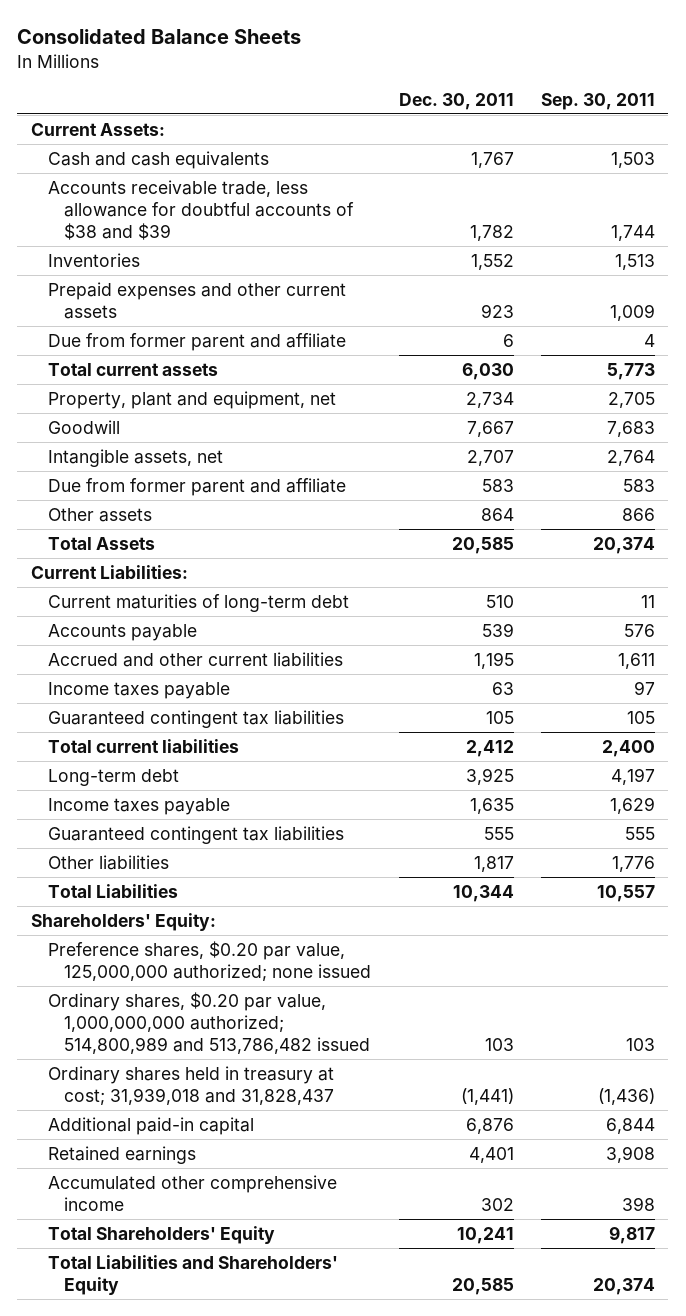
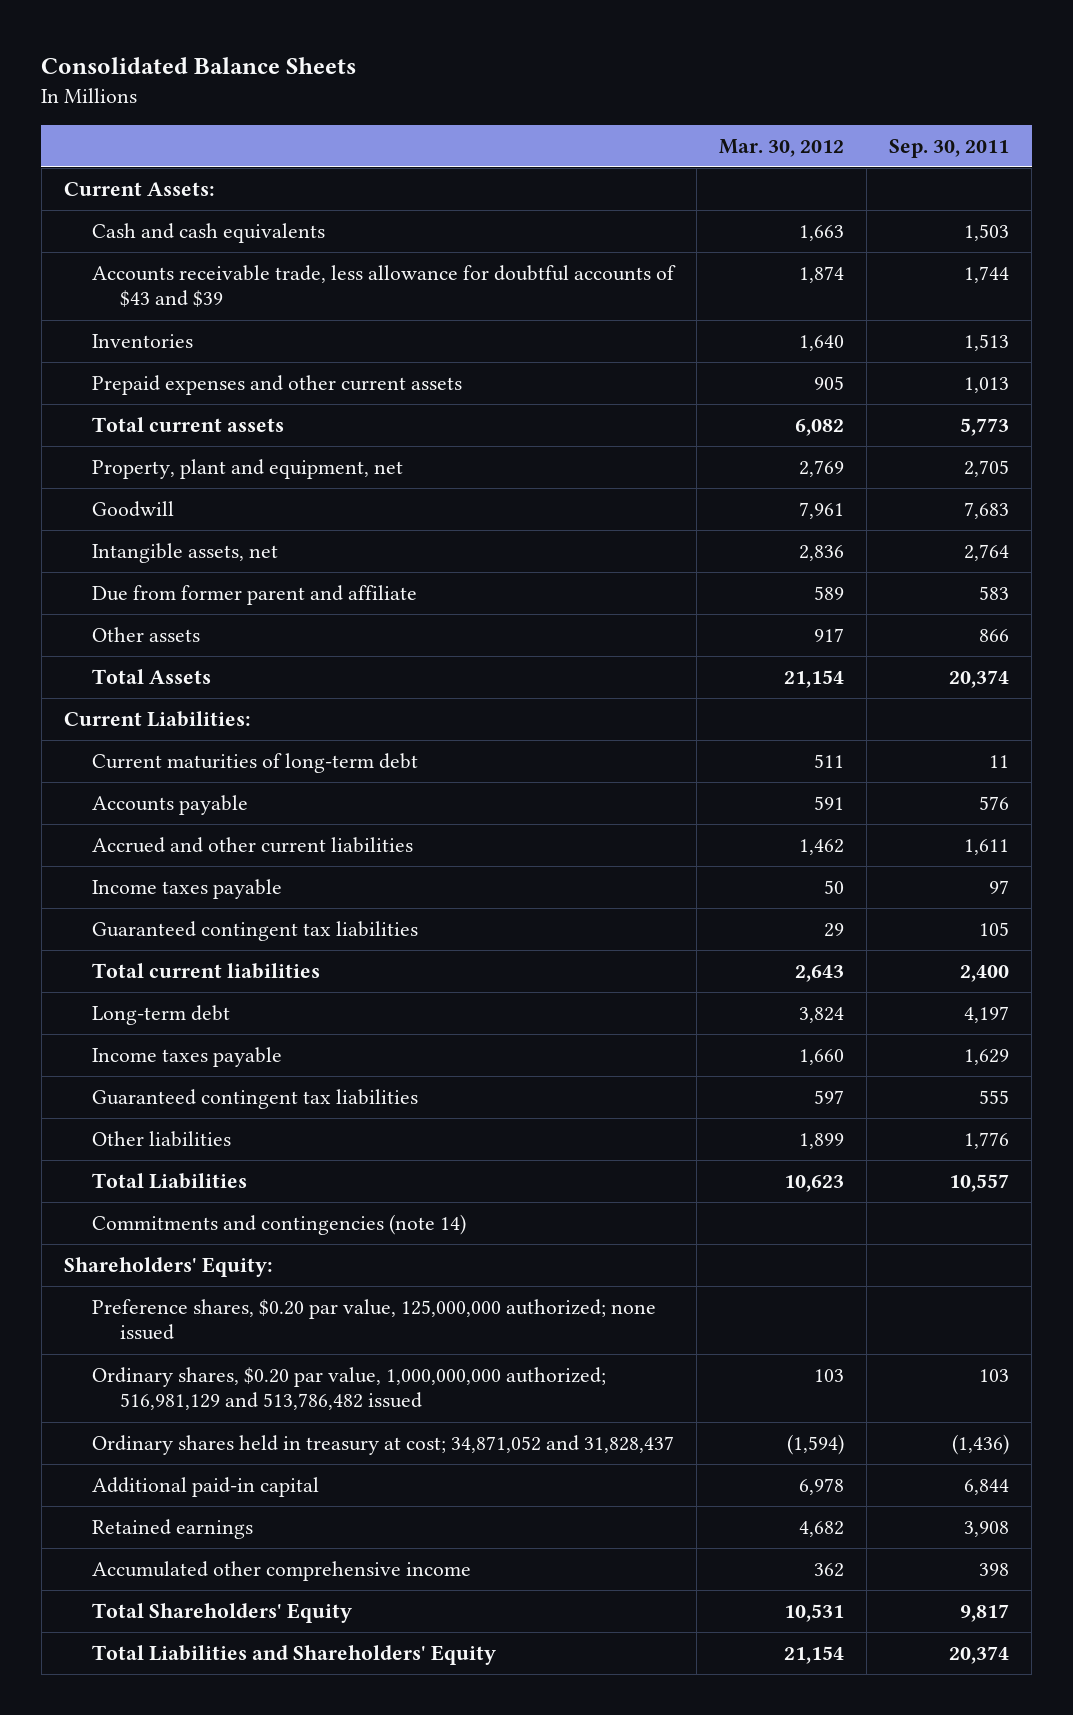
- | Dec. 30, 2011 | Sep. 30, 2011
+ | Mar. 30, 2012 | Sep. 30, 2011
- Accounts receivable trade, less allowance for doubtful accounts of $38 and $39 | 1,782 | 1,744
+ Accounts receivable trade, less allowance for doubtful accounts of $43 and $39 | 1,874 | 1,744
- Prepaid expenses and other current assets | 923 | 1,009
- Due from former parent and affiliate | 6 | 4
+ Prepaid expenses and other current assets | 905 | 1,013
+ Commitments and contingencies (note 14)
- Ordinary shares, $0.20 par value, 1,000,000,000 authorized; 514,800,989 and 513,786,482 issued | 103 | 103
- Ordinary shares held in treasury at cost; 31,939,018 and 31,828,437 | (1,441) | (1,436)
+ Ordinary shares, $0.20 par value, 1,000,000,000 authorized; 516,981,129 and 513,786,482 issued | 103 | 103
+ Ordinary shares held in treasury at cost; 34,871,052 and 31,828,437 | (1,594) | (1,436)

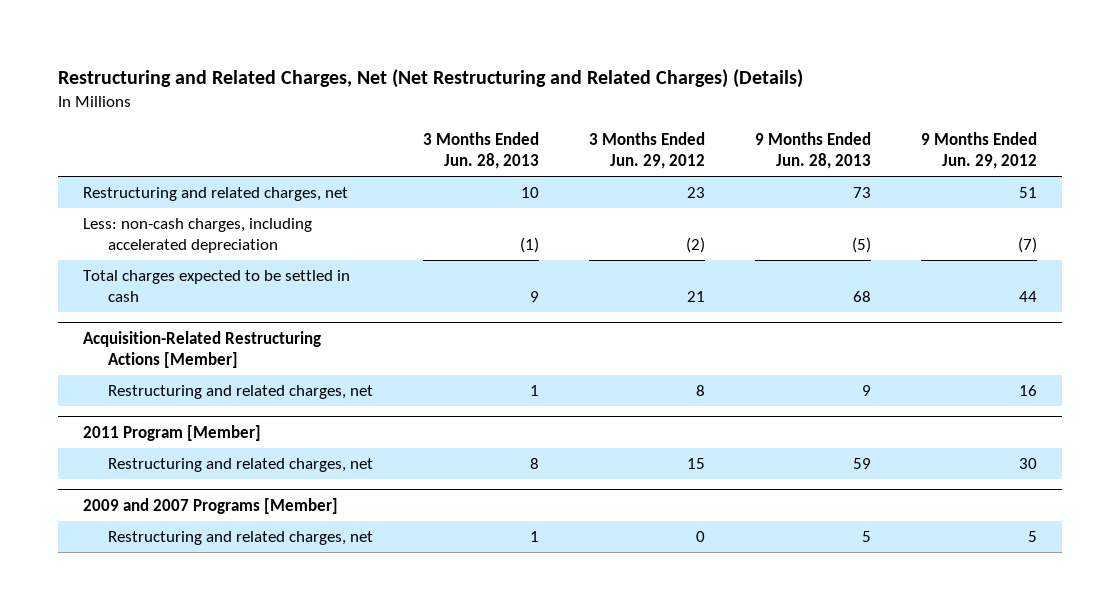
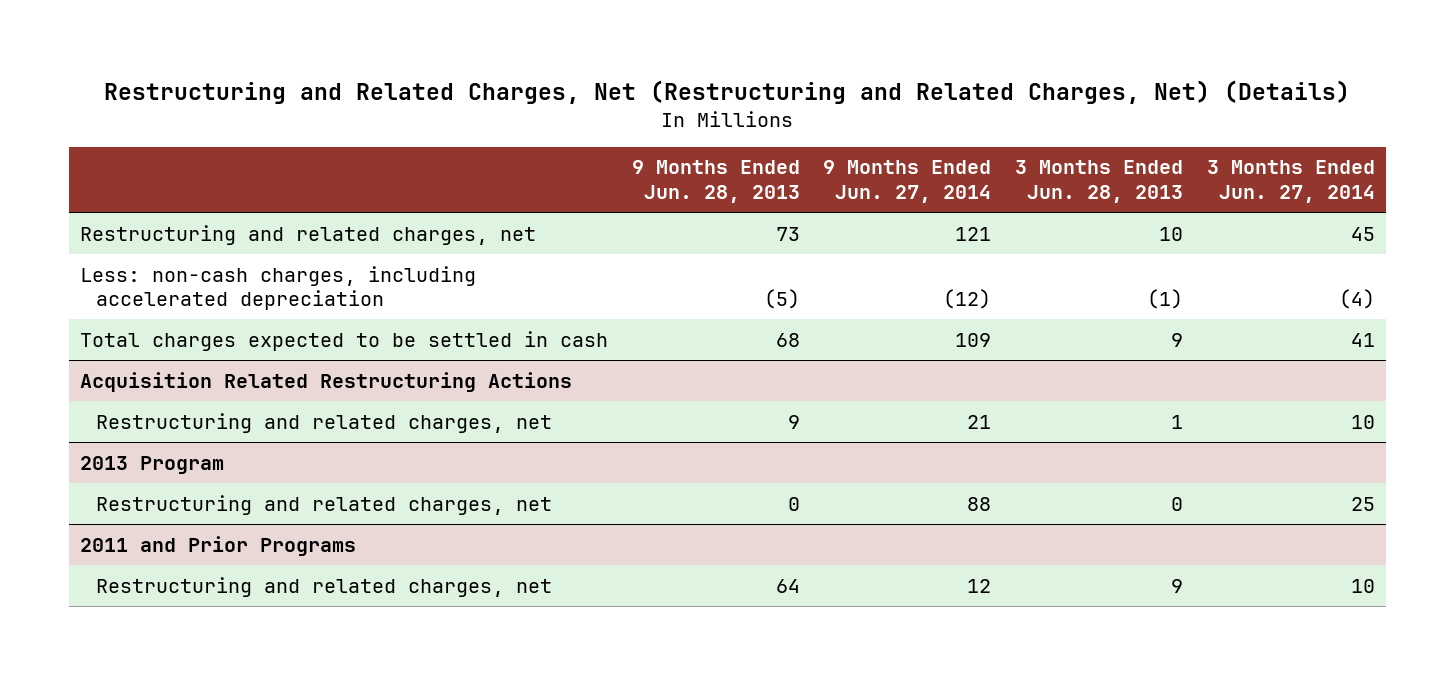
- Restructuring and Related Charges, Net (Net Restructuring and Related Charges) (Details)
+ Restructuring and Related Charges, Net (Restructuring and Related Charges, Net) (Details)
- | 3 Months Ended Jun. 28, 2013 | 3 Months Ended Jun. 29, 2012 | 9 Months Ended Jun. 28, 2013 | 9 Months Ended Jun. 29, 2012
+ | 9 Months Ended Jun. 28, 2013 | 9 Months Ended Jun. 27, 2014 | 3 Months Ended Jun. 28, 2013 | 3 Months Ended Jun. 27, 2014
- Acquisition-Related Restructuring Actions [Member]
+ Acquisition Related Restructuring Actions
- 2011 Program [Member]
- Restructuring and related charges, net | 8 | 15 | 59 | 30
- 2009 and 2007 Programs [Member]
- Restructuring and related charges, net | 1 | 0 | 5 | 5
+ 2013 Program
+ Restructuring and related charges, net | 0 | 88 | 0 | 25
+ 2011 and Prior Programs
+ Restructuring and related charges, net | 64 | 12 | 9 | 10

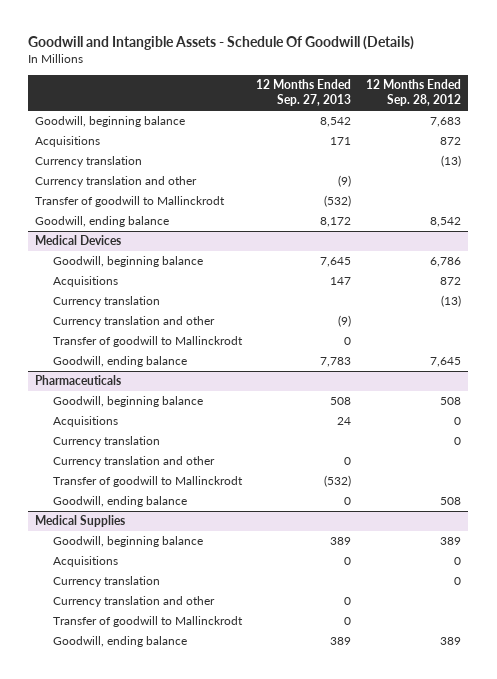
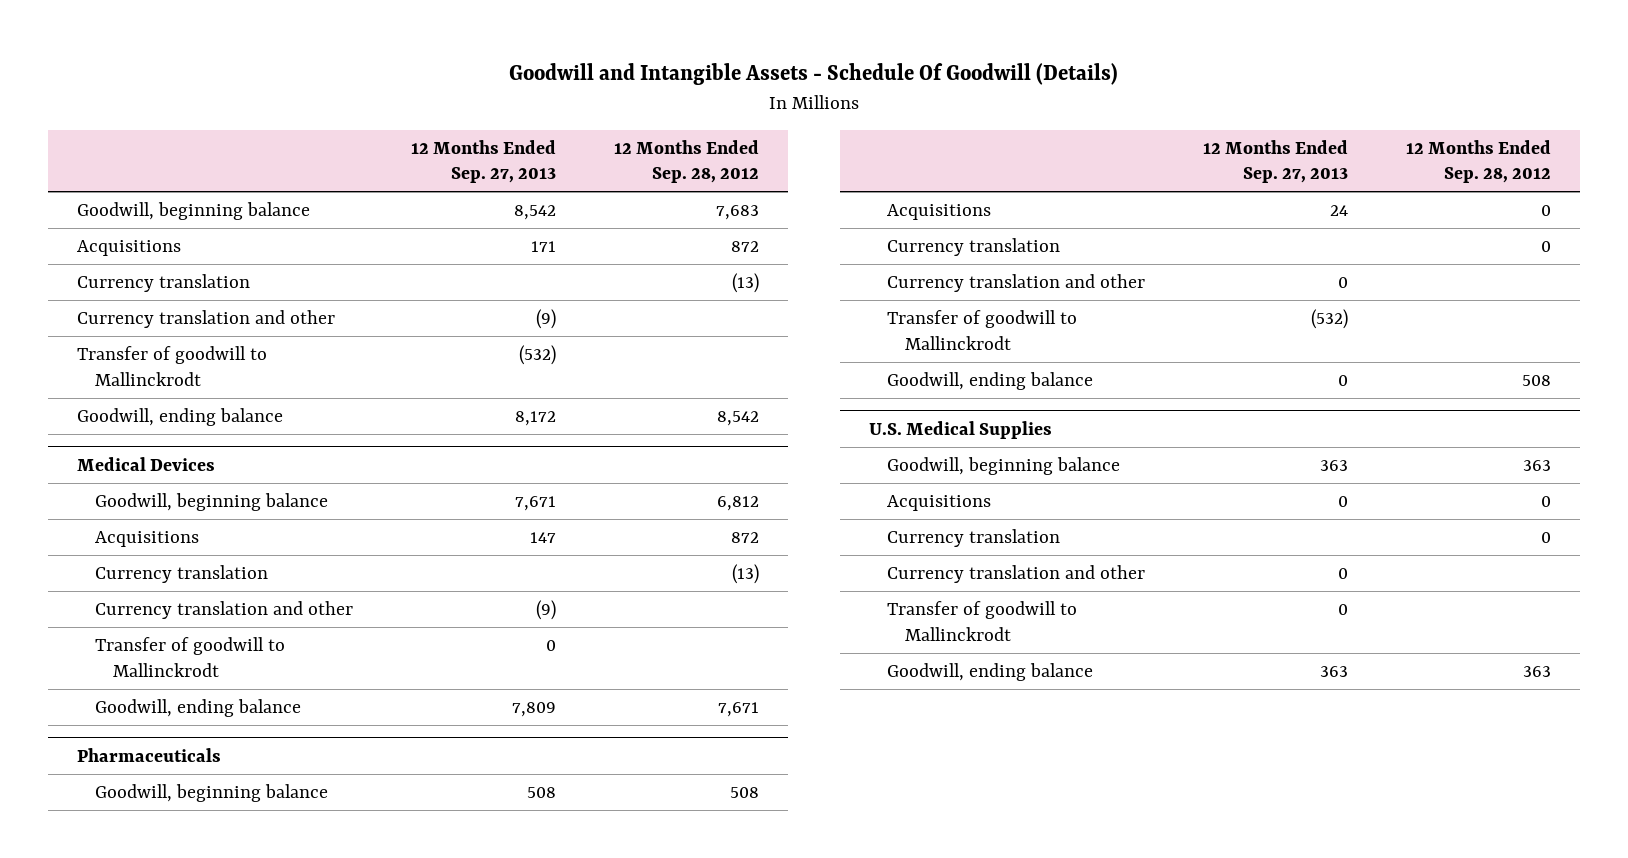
@ Medical Devices
- Goodwill, beginning balance | 7,645 | 6,786
+ Goodwill, beginning balance | 7,671 | 6,812
- Goodwill, ending balance | 7,783 | 7,645
+ Goodwill, ending balance | 7,809 | 7,671
- Medical Supplies
- Goodwill, beginning balance | 389 | 389
+ U.S. Medical Supplies
+ Goodwill, beginning balance | 363 | 363
- Goodwill, ending balance | 389 | 389
+ Goodwill, ending balance | 363 | 363

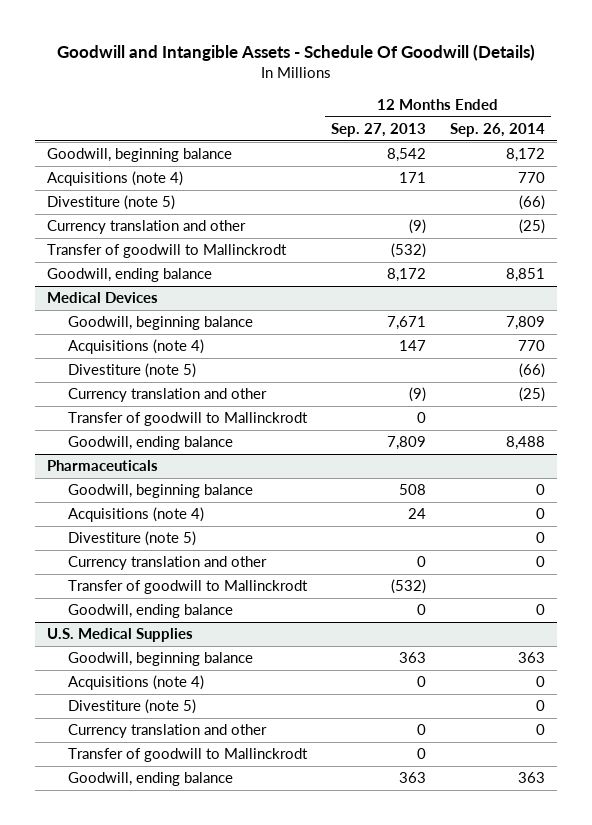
- | 12 Months Ended Sep. 27, 2013 | 12 Months Ended Sep. 28, 2012
+ | 12 Months Ended Sep. 27, 2013 | 12 Months Ended Sep. 26, 2014
- Acquisitions | 171 | 872
- Currency translation | | (13)
+ Acquisitions (note 4) | 171 | 770
+ Divestiture (note 5) | | (66)
@ Medical Devices
- Acquisitions | 147 | 872
- Currency translation | | (13)
+ Acquisitions (note 4) | 147 | 770
+ Divestiture (note 5) | | (66)
@ Pharmaceuticals
- Acquisitions | 24 | 0
- Currency translation | | 0
+ Acquisitions (note 4) | 24 | 0
+ Divestiture (note 5) | | 0
@ U.S. Medical Supplies
- Acquisitions | 0 | 0
- Currency translation | | 0
+ Acquisitions (note 4) | 0 | 0
+ Divestiture (note 5) | | 0

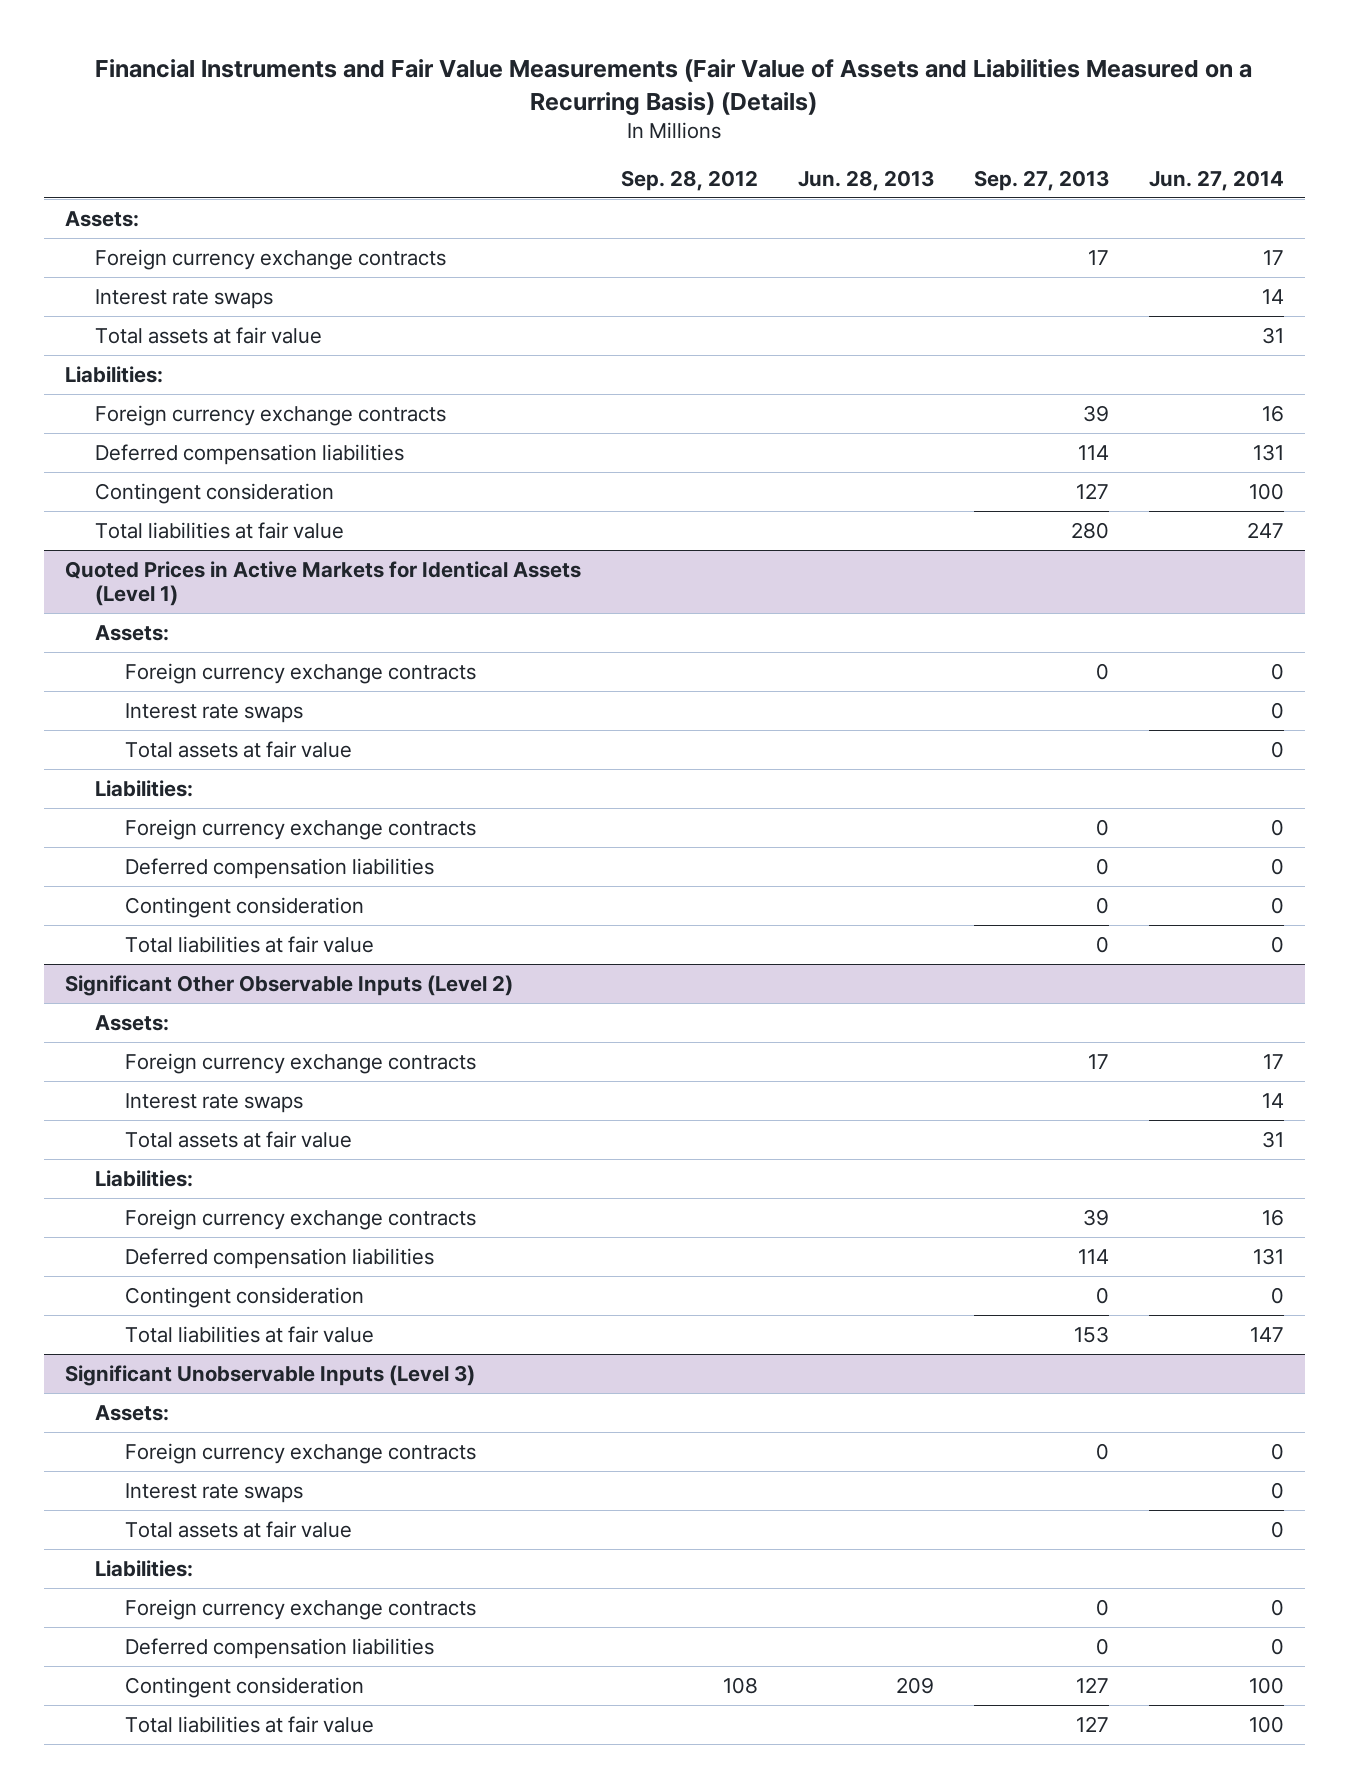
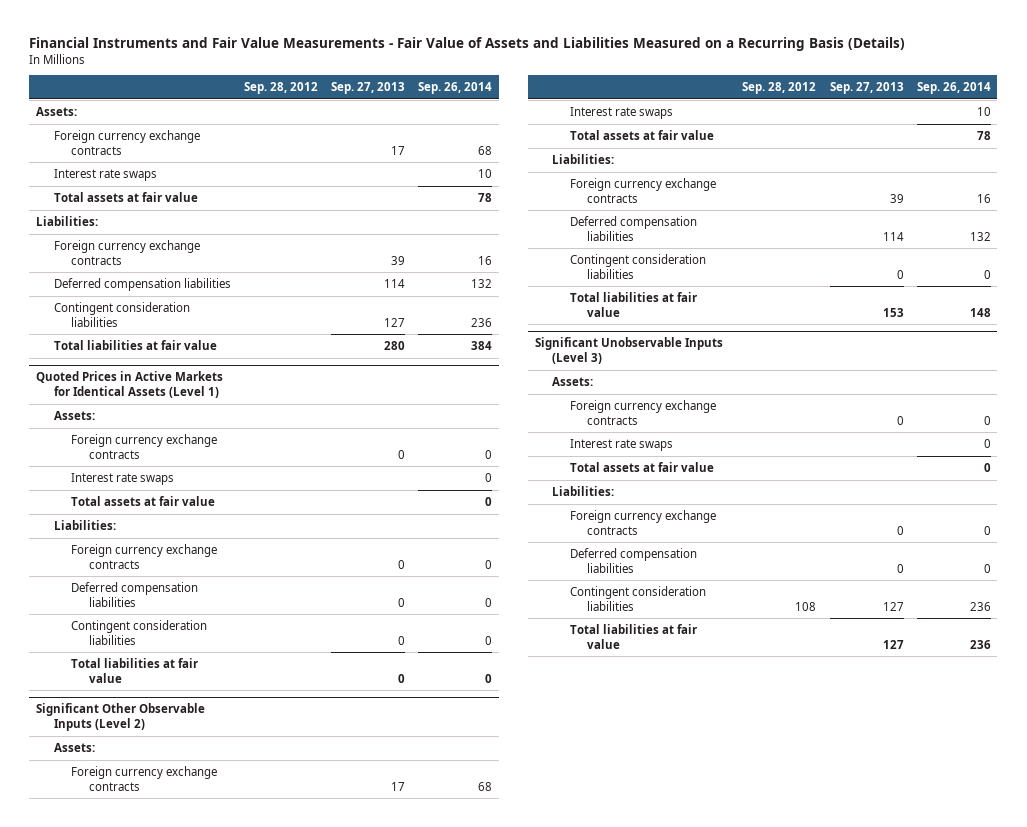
- Financial Instruments and Fair Value Measurements (Fair Value of Assets and Liabilities Measured on a Recurring Basis) (Details)
+ Financial Instruments and Fair Value Measurements - Fair Value of Assets and Liabilities Measured on a Recurring Basis (Details)
- | Sep. 28, 2012 | Jun. 28, 2013 | Sep. 27, 2013 | Jun. 27, 2014
+ | Sep. 28, 2012 | Sep. 27, 2013 | Sep. 26, 2014
- Contingent consideration | | | 127 | 100
+ Contingent consideration liabilities | | 127 | 236
@ Quoted Prices in Active Markets for Identical Assets (Level 1)
- Contingent consideration | | | 0 | 0
+ Contingent consideration liabilities | | 0 | 0
@ Significant Other Observable Inputs (Level 2)
- Contingent consideration | | | 0 | 0
+ Contingent consideration liabilities | | 0 | 0
@ Significant Unobservable Inputs (Level 3)
- Contingent consideration | 108 | 209 | 127 | 100
+ Contingent consideration liabilities | 108 | 127 | 236

